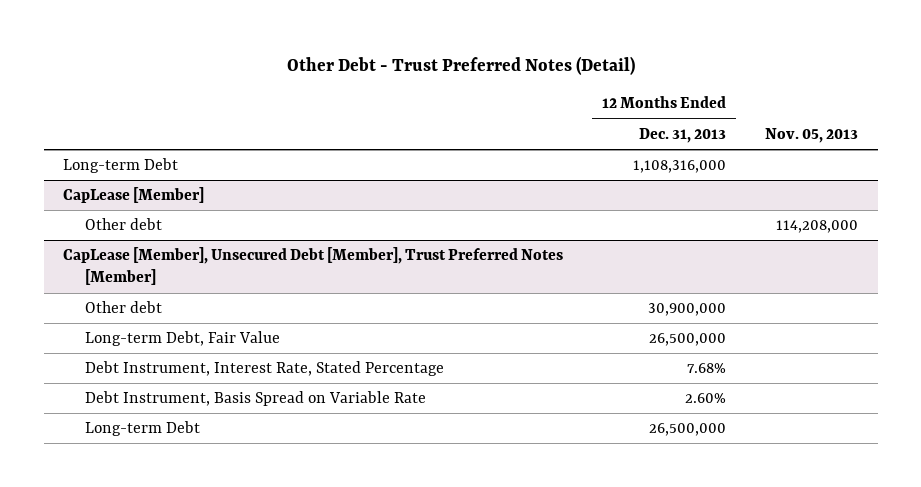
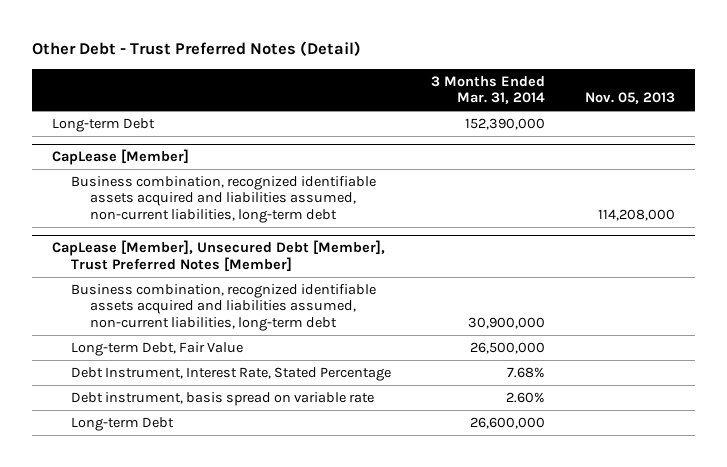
- | 12 Months Ended Dec. 31, 2013 | Nov. 05, 2013
+ | 3 Months Ended Mar. 31, 2014 | Nov. 05, 2013
@ CapLease [Member]
- Other debt | | 114,208,000
+ Business combination, recognized identifiable assets acquired and liabilities assumed, non-current liabilities, long-term debt | | 114,208,000
@ CapLease [Member], Unsecured Debt [Member], Trust Preferred Notes [Member]
- Other debt | 30,900,000 |
+ Business combination, recognized identifiable assets acquired and liabilities assumed, non-current liabilities, long-term debt | 30,900,000 |
- Debt Instrument, Basis Spread on Variable Rate | 2.60% |
+ Debt instrument, basis spread on variable rate | 2.60% |

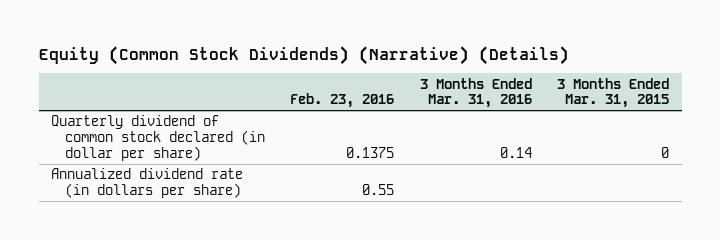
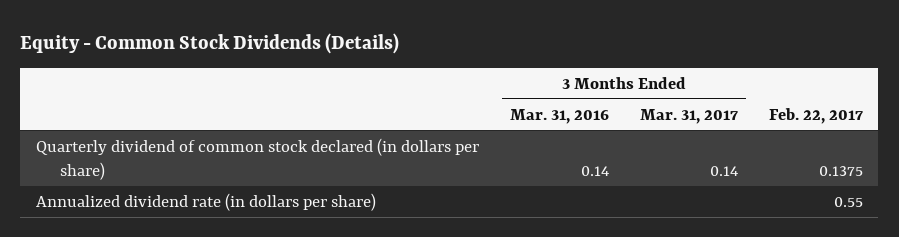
- Equity (Common Stock Dividends) (Narrative) (Details)
+ Equity - Common Stock Dividends (Details)
- | Feb. 23, 2016 | 3 Months Ended Mar. 31, 2016 | 3 Months Ended Mar. 31, 2015
+ | 3 Months Ended Mar. 31, 2016 | 3 Months Ended Mar. 31, 2017 | Feb. 22, 2017
- Quarterly dividend of common stock declared (in dollar per share) | 0.1375 | 0.14 | 0
+ Quarterly dividend of common stock declared (in dollars per share) | 0.14 | 0.14 | 0.1375

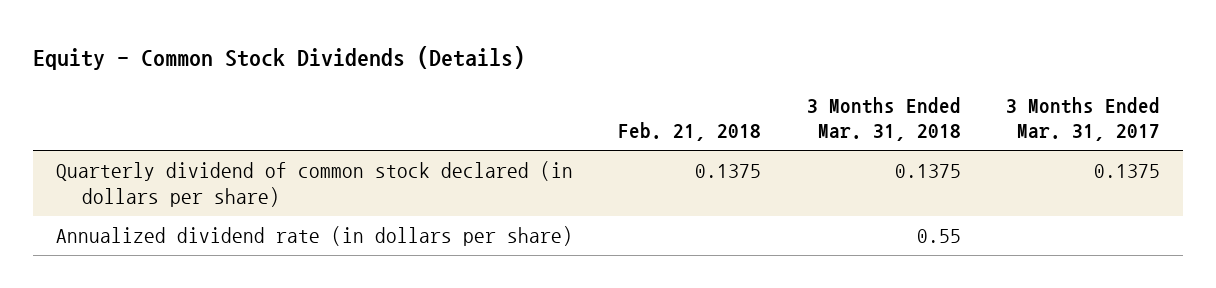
- | 3 Months Ended Mar. 31, 2016 | 3 Months Ended Mar. 31, 2017 | Feb. 22, 2017
+ | Feb. 21, 2018 | 3 Months Ended Mar. 31, 2018 | 3 Months Ended Mar. 31, 2017
- Quarterly dividend of common stock declared (in dollars per share) | 0.14 | 0.14 | 0.1375
+ Quarterly dividend of common stock declared (in dollars per share) | 0.1375 | 0.1375 | 0.1375

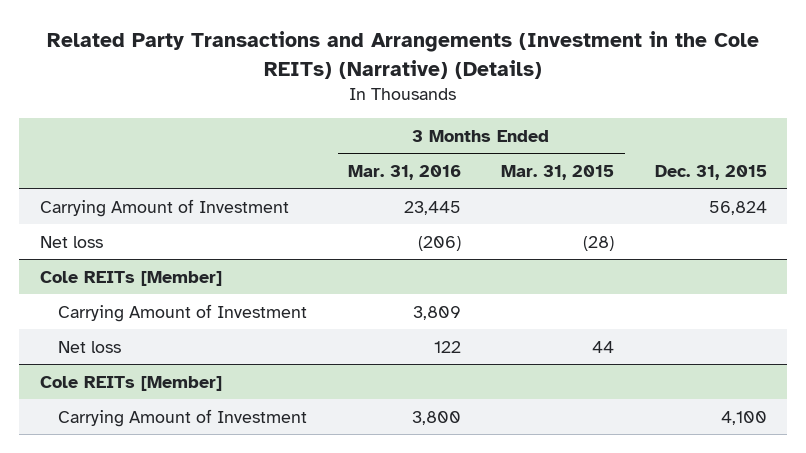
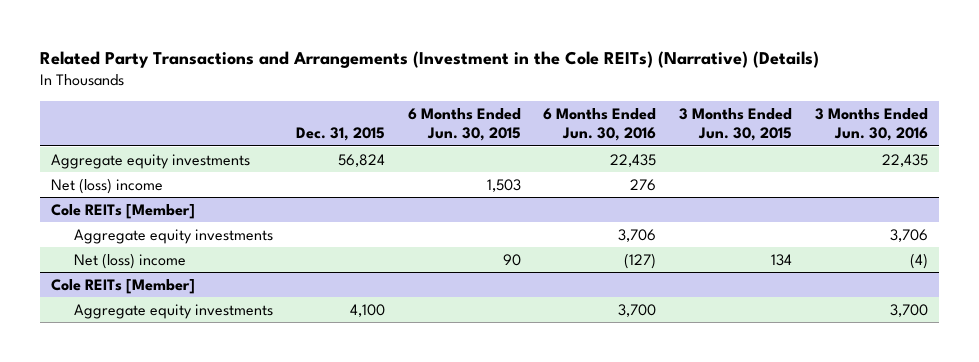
- | 3 Months Ended Mar. 31, 2016 | 3 Months Ended Mar. 31, 2015 | Dec. 31, 2015
+ | Dec. 31, 2015 | 6 Months Ended Jun. 30, 2015 | 6 Months Ended Jun. 30, 2016 | 3 Months Ended Jun. 30, 2015 | 3 Months Ended Jun. 30, 2016
- Carrying Amount of Investment | 23,445 | | 56,824
- Net loss | (206) | (28) |
+ Aggregate equity investments | 56,824 | | 22,435 | | 22,435
+ Net (loss) income | | 1,503 | 276 | |
@ Cole REITs [Member]
- Carrying Amount of Investment | 3,809 | |
- Net loss | 122 | 44 |
+ Aggregate equity investments | | | 3,706 | | 3,706
+ Net (loss) income | | 90 | (127) | 134 | (4)
- Carrying Amount of Investment | 3,800 | | 4,100
+ Aggregate equity investments | 4,100 | | 3,700 | | 3,700

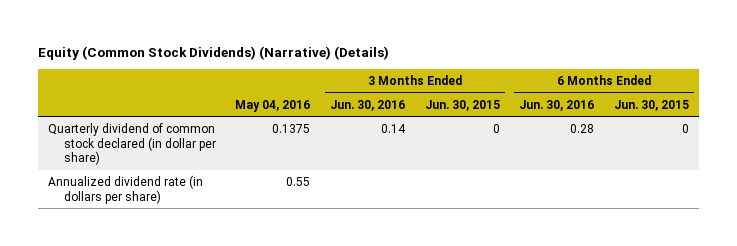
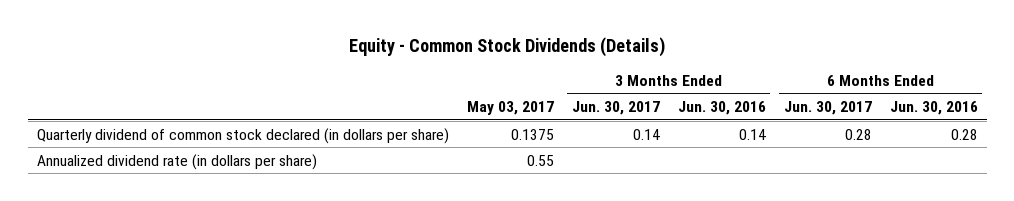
- Equity (Common Stock Dividends) (Narrative) (Details)
+ Equity - Common Stock Dividends (Details)
- | May 04, 2016 | 3 Months Ended Jun. 30, 2016 | 3 Months Ended Jun. 30, 2015 | 6 Months Ended Jun. 30, 2016 | 6 Months Ended Jun. 30, 2015
+ | May 03, 2017 | 3 Months Ended Jun. 30, 2017 | 3 Months Ended Jun. 30, 2016 | 6 Months Ended Jun. 30, 2017 | 6 Months Ended Jun. 30, 2016
- Quarterly dividend of common stock declared (in dollar per share) | 0.1375 | 0.14 | 0 | 0.28 | 0
+ Quarterly dividend of common stock declared (in dollars per share) | 0.1375 | 0.14 | 0.14 | 0.28 | 0.28

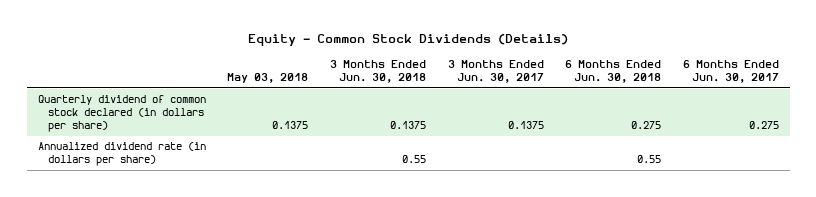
- | May 03, 2017 | 3 Months Ended Jun. 30, 2017 | 3 Months Ended Jun. 30, 2016 | 6 Months Ended Jun. 30, 2017 | 6 Months Ended Jun. 30, 2016
+ | May 03, 2018 | 3 Months Ended Jun. 30, 2018 | 3 Months Ended Jun. 30, 2017 | 6 Months Ended Jun. 30, 2018 | 6 Months Ended Jun. 30, 2017
- Quarterly dividend of common stock declared (in dollars per share) | 0.1375 | 0.14 | 0.14 | 0.28 | 0.28
+ Quarterly dividend of common stock declared (in dollars per share) | 0.1375 | 0.1375 | 0.1375 | 0.275 | 0.275

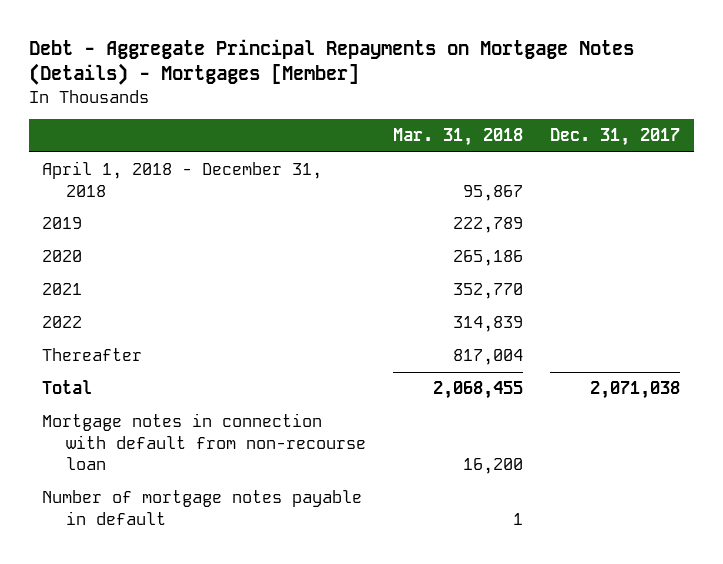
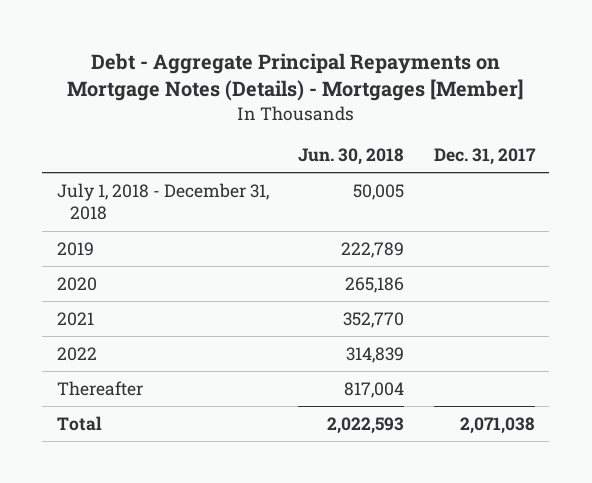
- | Mar. 31, 2018 | Dec. 31, 2017
+ | Jun. 30, 2018 | Dec. 31, 2017
- April 1, 2018 - December 31, 2018 | 95,867 |
+ July 1, 2018 - December 31, 2018 | 50,005 |
- Mortgage notes in connection with default from non-recourse loan | 16,200 |
- Number of mortgage notes payable in default | 1 |

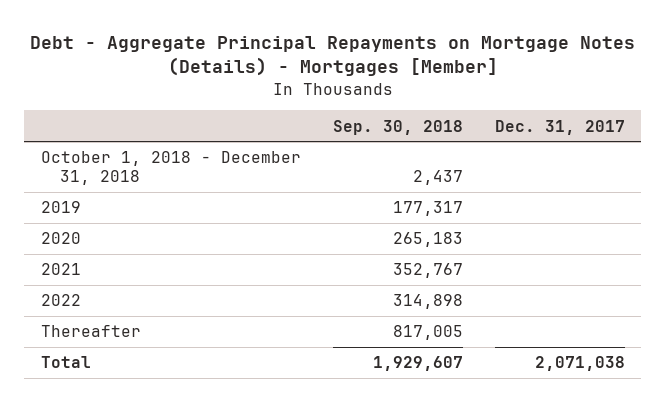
- | Jun. 30, 2018 | Dec. 31, 2017
+ | Sep. 30, 2018 | Dec. 31, 2017
- July 1, 2018 - December 31, 2018 | 50,005 |
+ October 1, 2018 - December 31, 2018 | 2,437 |

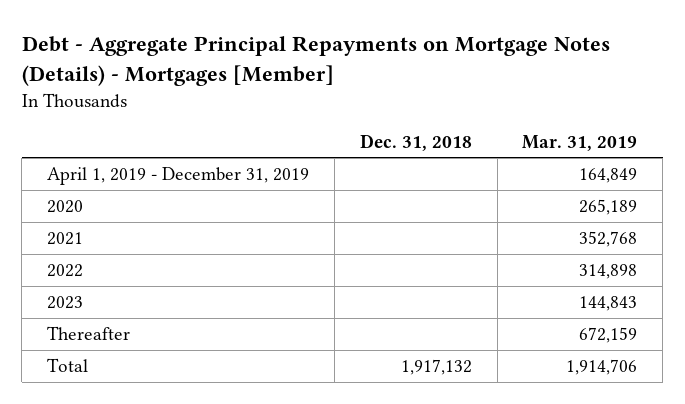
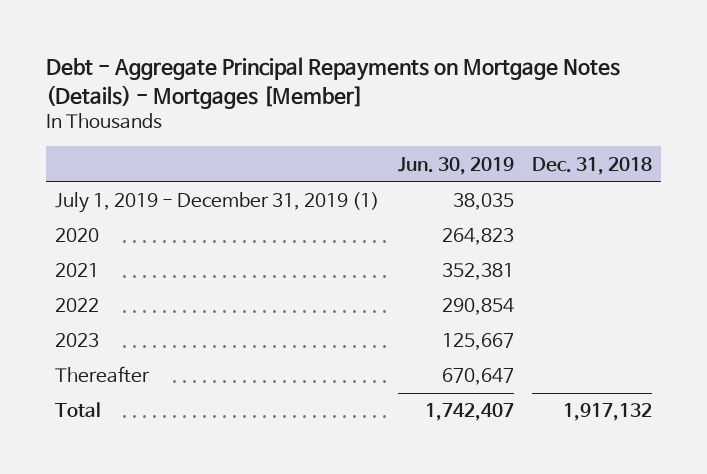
- | Dec. 31, 2018 | Mar. 31, 2019
+ | Jun. 30, 2019 | Dec. 31, 2018
- April 1, 2019 - December 31, 2019 | | 164,849
+ July 1, 2019 - December 31, 2019 (1) | 38,035 |

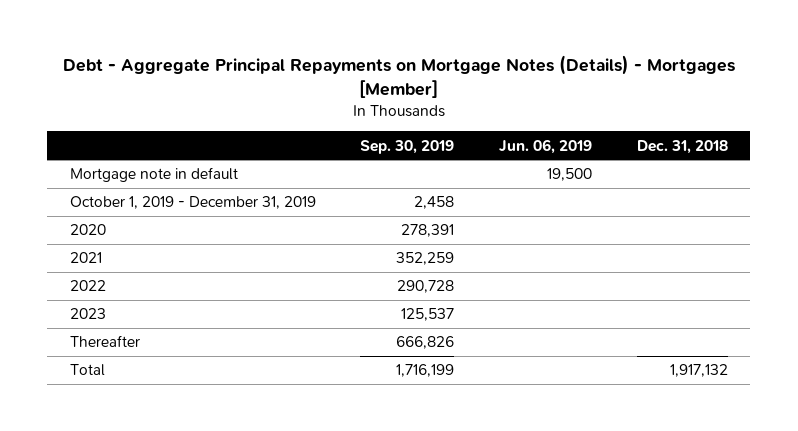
- | Jun. 30, 2019 | Dec. 31, 2018
+ | Sep. 30, 2019 | Jun. 06, 2019 | Dec. 31, 2018
- July 1, 2019 - December 31, 2019 (1) | 38,035 |
+ Mortgage note in default | | 19,500 |
+ October 1, 2019 - December 31, 2019 | 2,458 | |

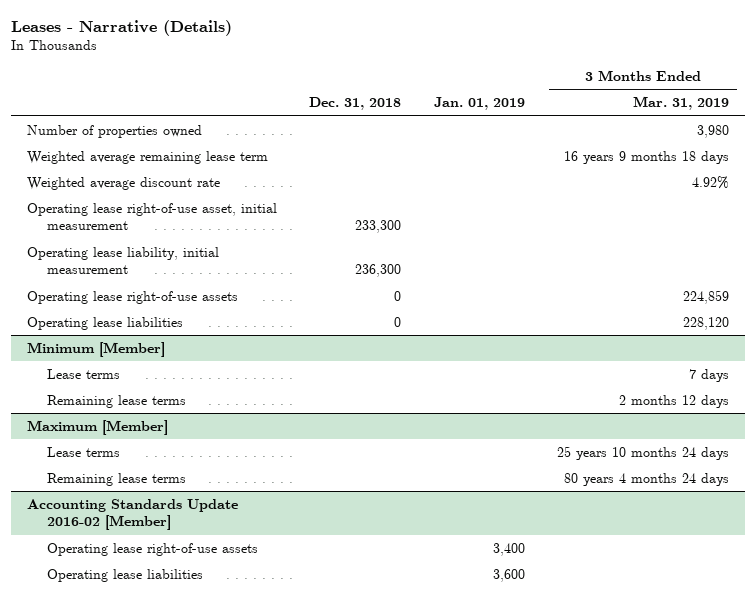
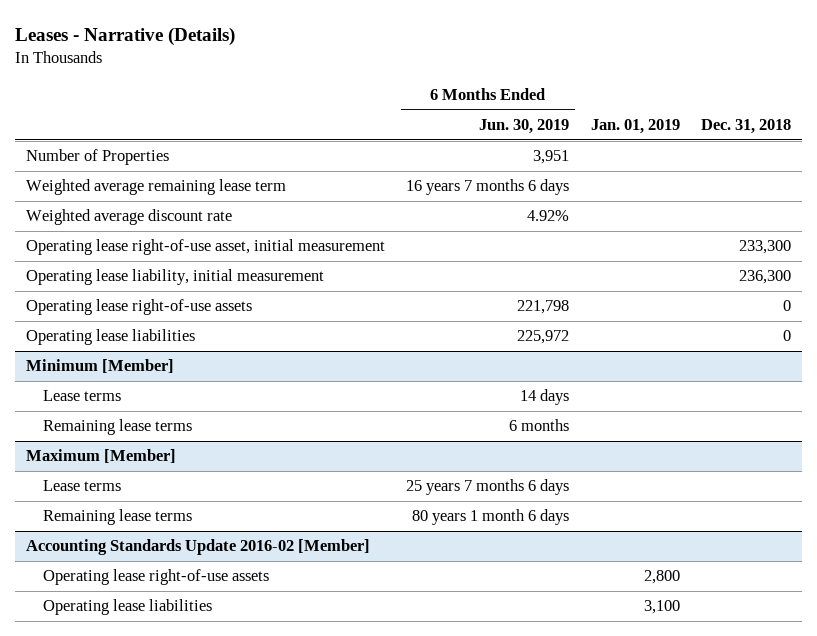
- | Dec. 31, 2018 | Jan. 01, 2019 | 3 Months Ended Mar. 31, 2019
+ | 6 Months Ended Jun. 30, 2019 | Jan. 01, 2019 | Dec. 31, 2018
- Number of properties owned | | | 3,980
+ Number of Properties | 3,951 | |
@ Accounting Standards Update 2016-02 [Member]
- Operating lease right-of-use assets | | 3,400 |
- Operating lease liabilities | | 3,600 |
+ Operating lease right-of-use assets | | 2,800 |
+ Operating lease liabilities | | 3,100 |

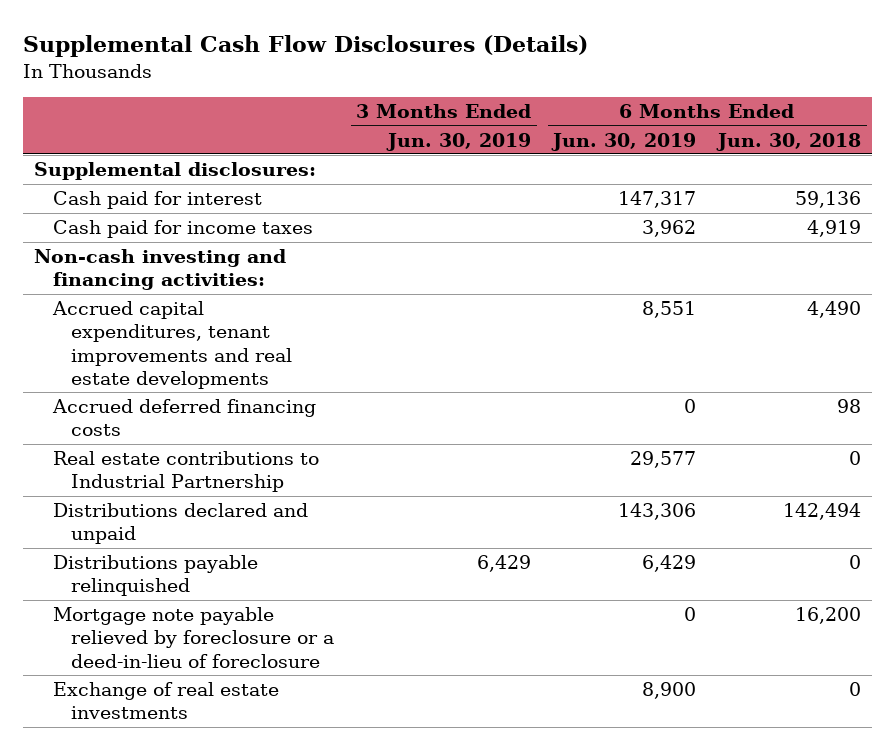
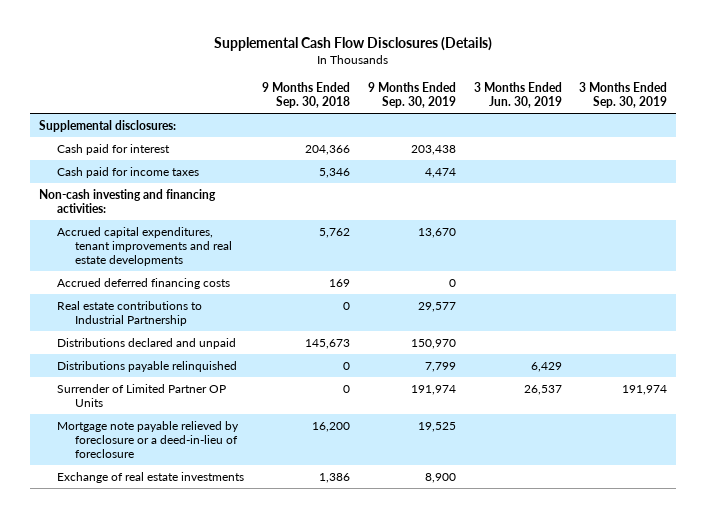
- | 3 Months Ended Jun. 30, 2019 | 6 Months Ended Jun. 30, 2019 | 6 Months Ended Jun. 30, 2018
+ | 9 Months Ended Sep. 30, 2018 | 9 Months Ended Sep. 30, 2019 | 3 Months Ended Jun. 30, 2019 | 3 Months Ended Sep. 30, 2019
+ Surrender of Limited Partner OP Units | 0 | 191,974 | 26,537 | 191,974

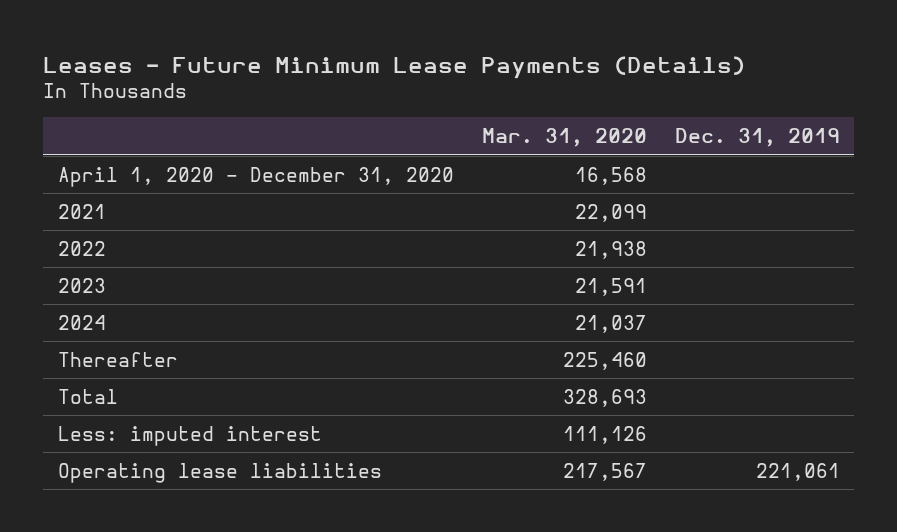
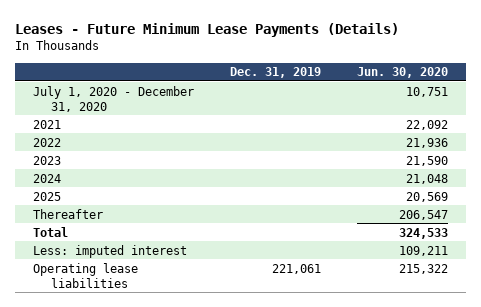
- | Mar. 31, 2020 | Dec. 31, 2019
+ | Dec. 31, 2019 | Jun. 30, 2020
- April 1, 2020 - December 31, 2020 | 16,568 |
+ July 1, 2020 - December 31, 2020 | | 10,751
+ 2025 | | 20,569

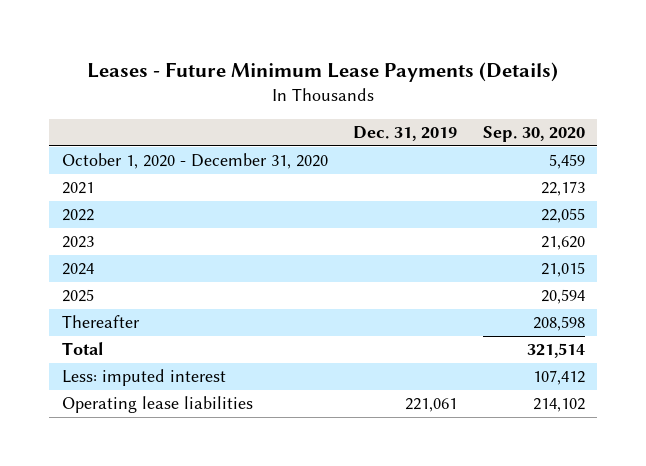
- | Dec. 31, 2019 | Jun. 30, 2020
+ | Dec. 31, 2019 | Sep. 30, 2020
- July 1, 2020 - December 31, 2020 | | 10,751
+ October 1, 2020 - December 31, 2020 | | 5,459

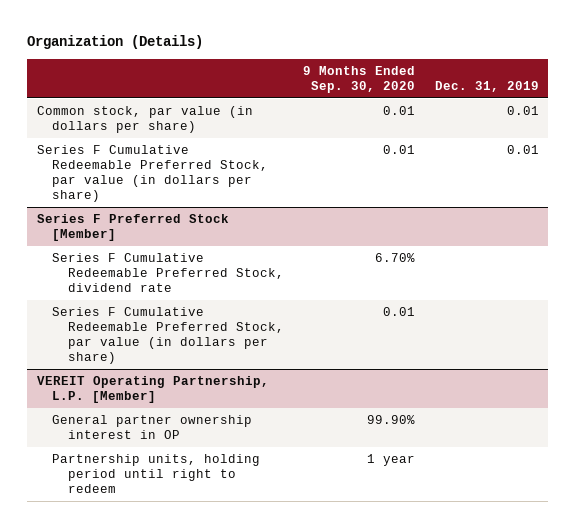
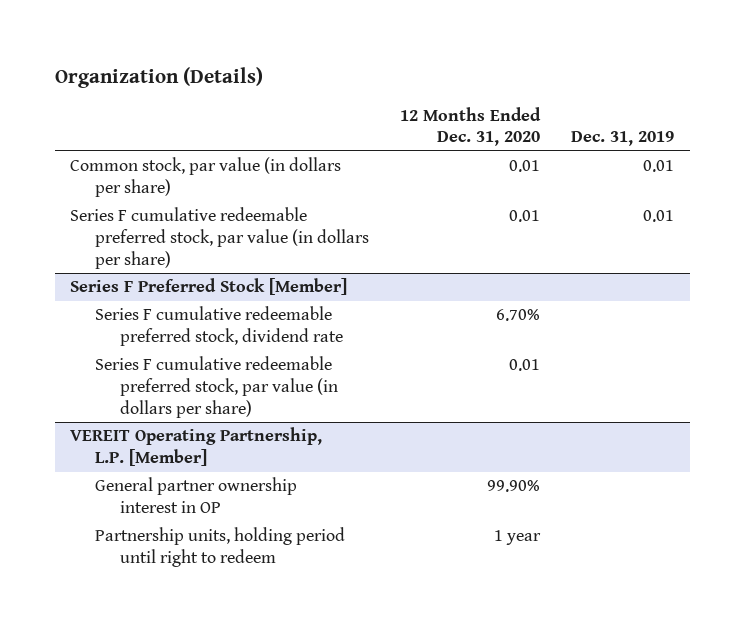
- | 9 Months Ended Sep. 30, 2020 | Dec. 31, 2019
+ | 12 Months Ended Dec. 31, 2020 | Dec. 31, 2019
- Series F Cumulative Redeemable Preferred Stock, par value (in dollars per share) | 0.01 | 0.01
+ Series F cumulative redeemable preferred stock, par value (in dollars per share) | 0.01 | 0.01
@ Series F Preferred Stock [Member]
- Series F Cumulative Redeemable Preferred Stock, dividend rate | 6.70% |
- Series F Cumulative Redeemable Preferred Stock, par value (in dollars per share) | 0.01 |
+ Series F cumulative redeemable preferred stock, dividend rate | 6.70% |
+ Series F cumulative redeemable preferred stock, par value (in dollars per share) | 0.01 |

